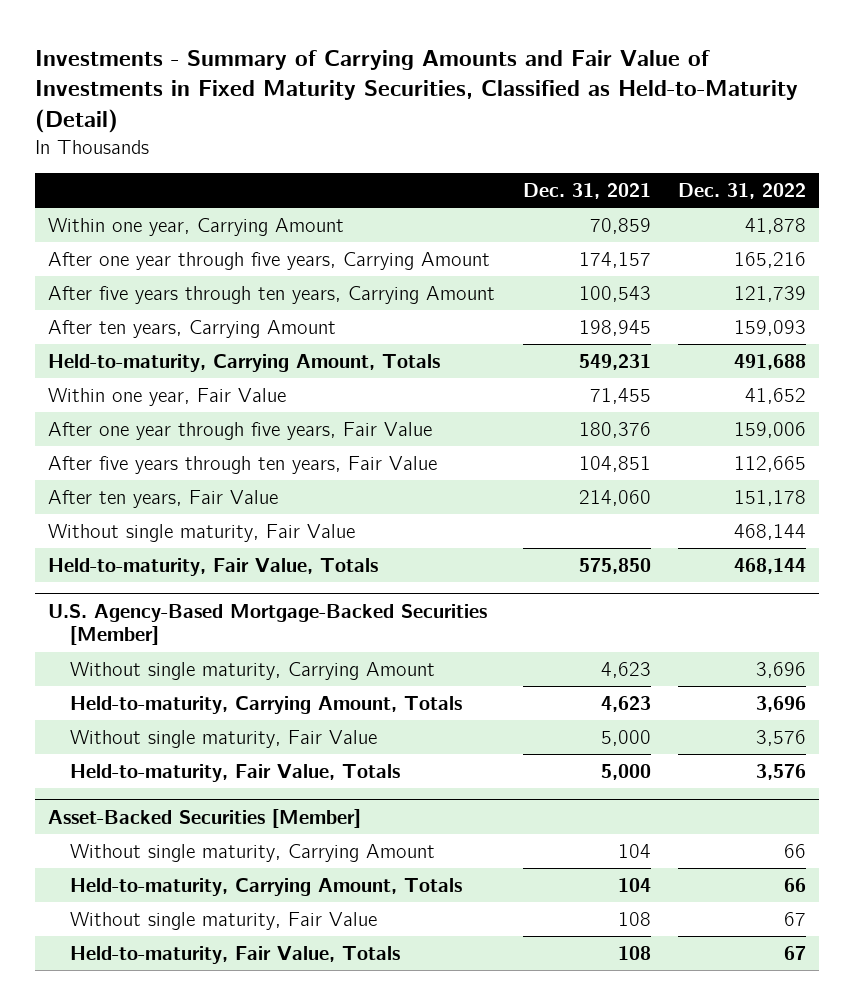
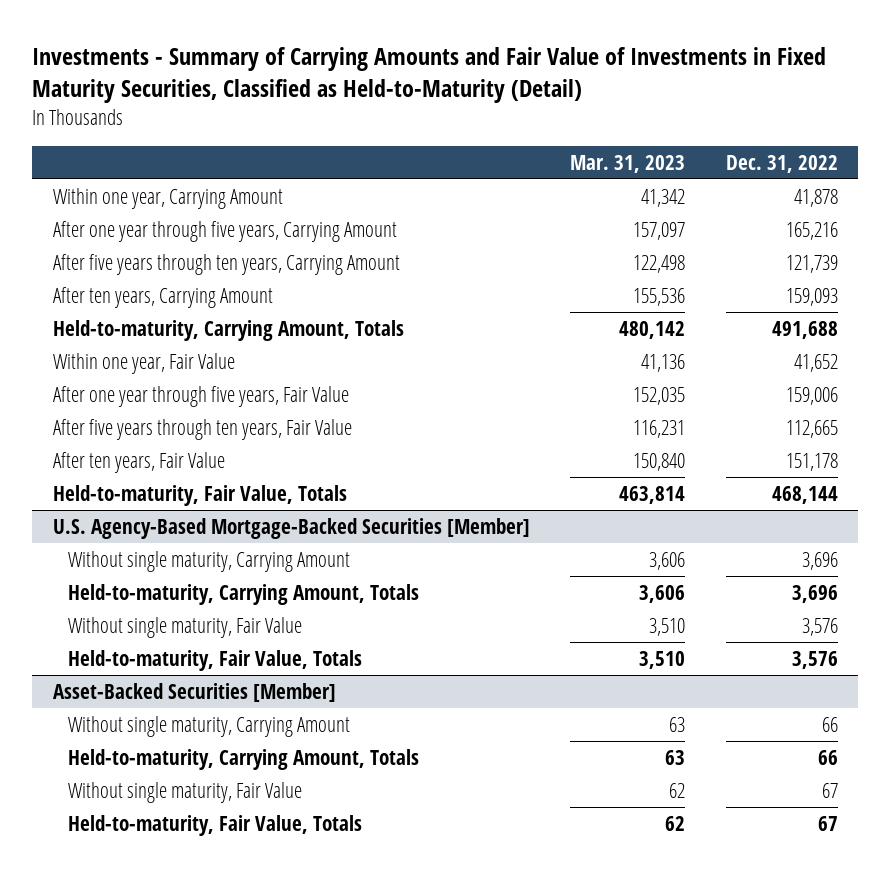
- | Dec. 31, 2021 | Dec. 31, 2022
+ | Mar. 31, 2023 | Dec. 31, 2022
- Without single maturity, Fair Value | | 468,144

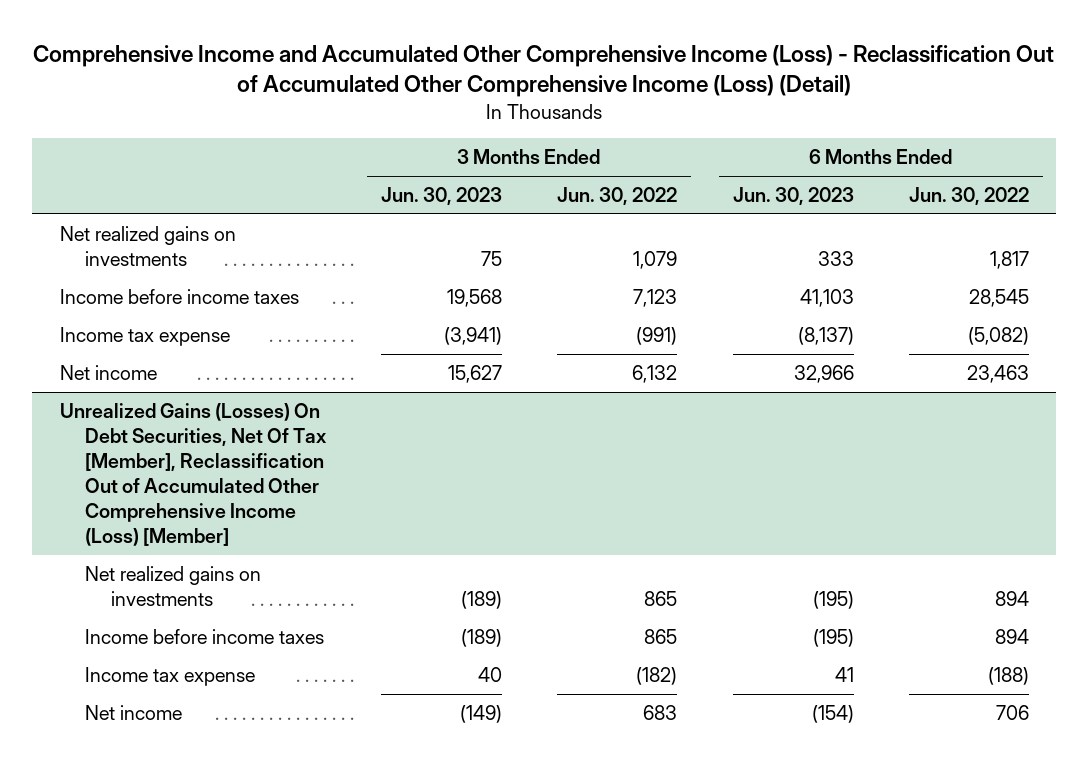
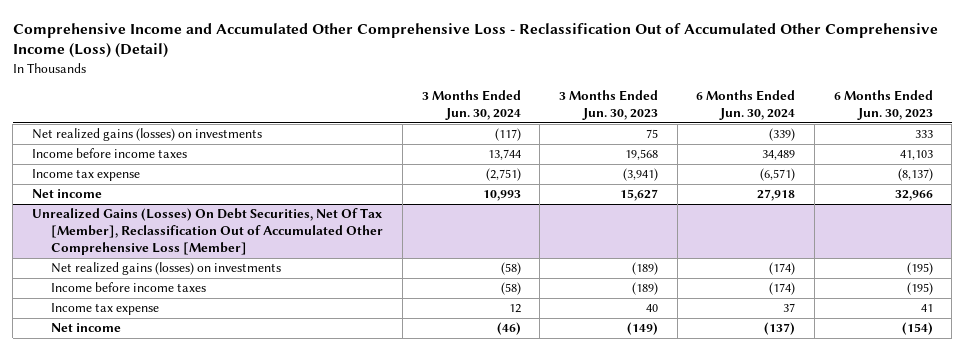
- Comprehensive Income and Accumulated Other Comprehensive Income (Loss) - Reclassification Out of Accumulated Other Comprehensive Income (Loss) (Detail)
+ Comprehensive Income and Accumulated Other Comprehensive Loss - Reclassification Out of Accumulated Other Comprehensive Income (Loss) (Detail)
- | 3 Months Ended Jun. 30, 2023 | 3 Months Ended Jun. 30, 2022 | 6 Months Ended Jun. 30, 2023 | 6 Months Ended Jun. 30, 2022
+ | 3 Months Ended Jun. 30, 2024 | 3 Months Ended Jun. 30, 2023 | 6 Months Ended Jun. 30, 2024 | 6 Months Ended Jun. 30, 2023
- Net realized gains on investments | 75 | 1,079 | 333 | 1,817
+ Net realized gains (losses) on investments | (117) | 75 | (339) | 333
- Unrealized Gains (Losses) On Debt Securities, Net Of Tax [Member], Reclassification Out of Accumulated Other Comprehensive Income (Loss) [Member]
- Net realized gains on investments | (189) | 865 | (195) | 894
+ Unrealized Gains (Losses) On Debt Securities, Net Of Tax [Member], Reclassification Out of Accumulated Other Comprehensive Loss [Member]
+ Net realized gains (losses) on investments | (58) | (189) | (174) | (195)

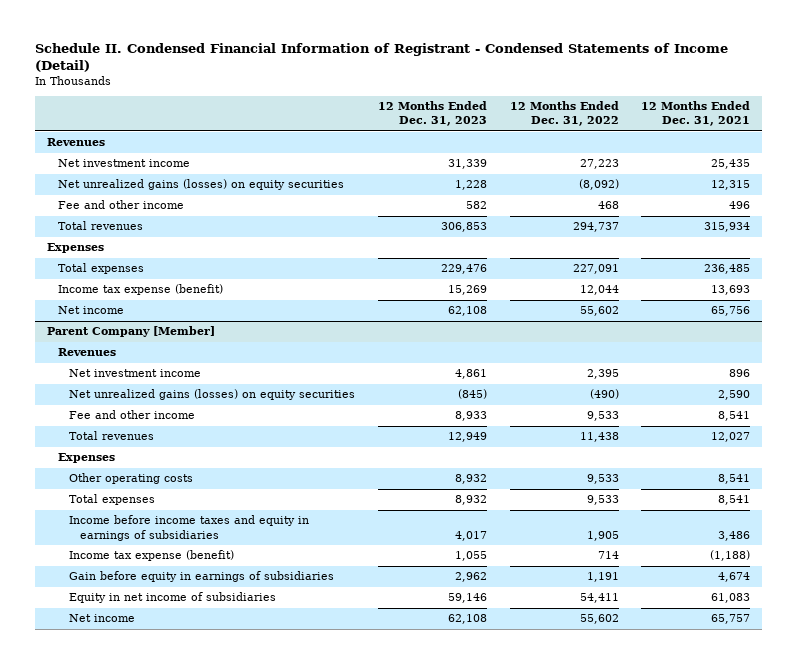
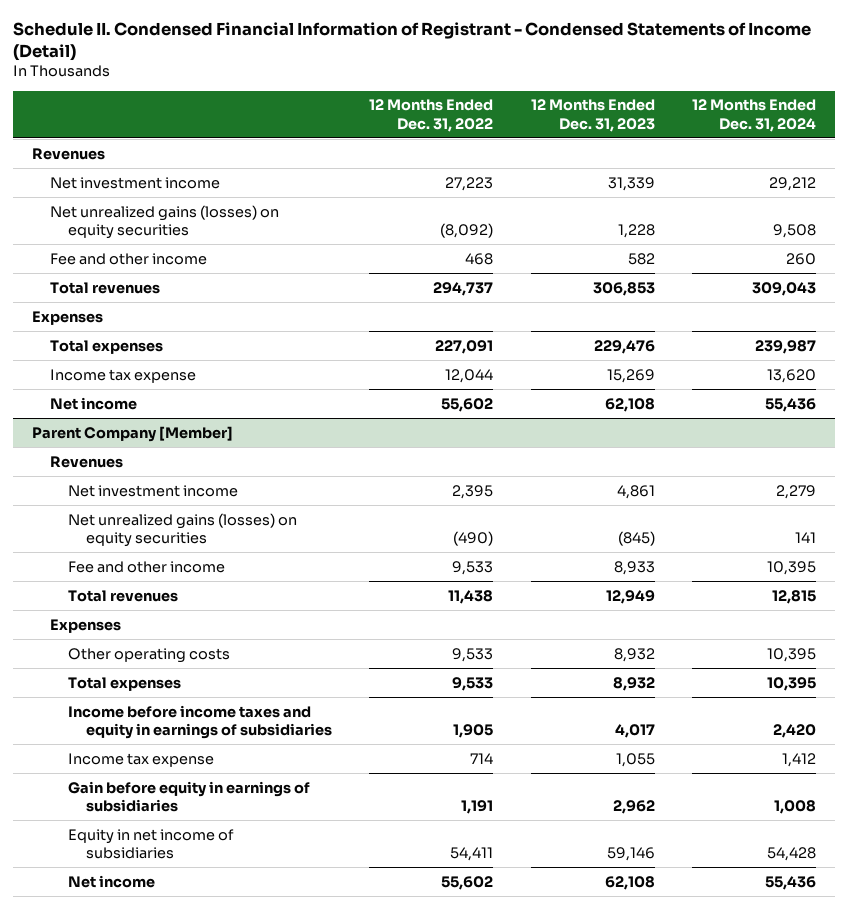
- | 12 Months Ended Dec. 31, 2023 | 12 Months Ended Dec. 31, 2022 | 12 Months Ended Dec. 31, 2021
+ | 12 Months Ended Dec. 31, 2022 | 12 Months Ended Dec. 31, 2023 | 12 Months Ended Dec. 31, 2024
- Income tax expense (benefit) | 15,269 | 12,044 | 13,693
+ Income tax expense | 12,044 | 15,269 | 13,620
@ Parent Company [Member]
- Income tax expense (benefit) | 1,055 | 714 | (1,188)
+ Income tax expense | 714 | 1,055 | 1,412

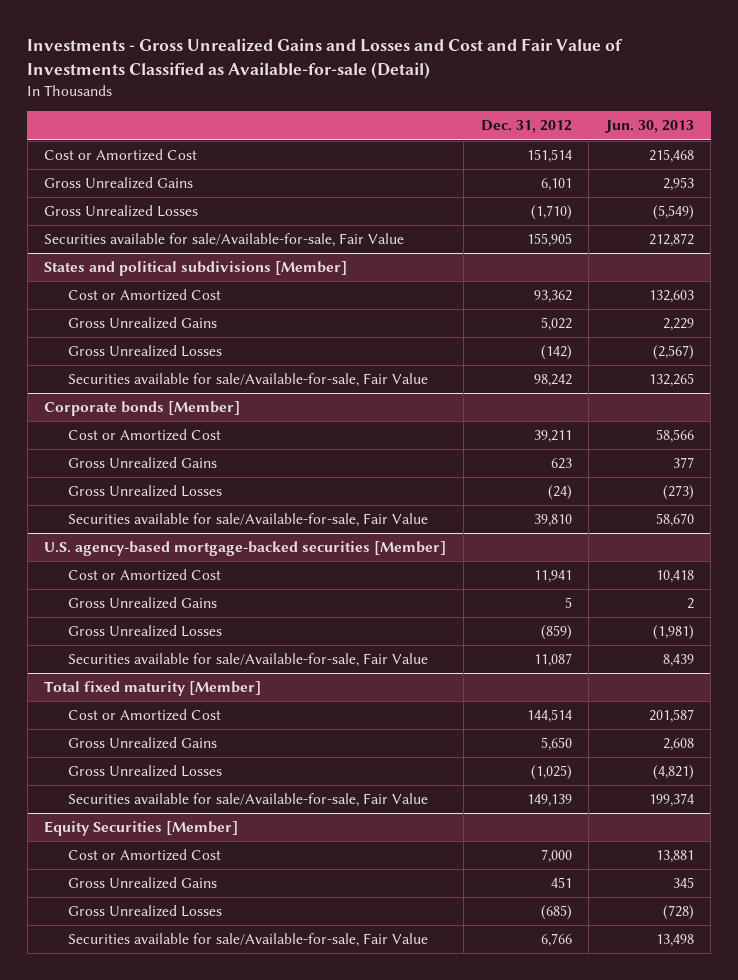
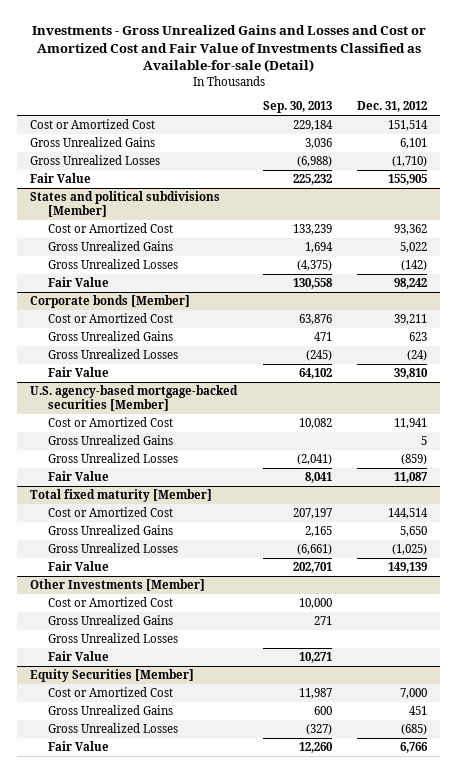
- Investments - Gross Unrealized Gains and Losses and Cost and Fair Value of Investments Classified as Available-for-sale (Detail)
+ Investments - Gross Unrealized Gains and Losses and Cost or Amortized Cost and Fair Value of Investments Classified as Available-for-sale (Detail)
- | Dec. 31, 2012 | Jun. 30, 2013
+ | Sep. 30, 2013 | Dec. 31, 2012
- Securities available for sale/Available-for-sale, Fair Value | 155,905 | 212,872
+ Fair Value | 225,232 | 155,905
@ States and political subdivisions [Member]
- Securities available for sale/Available-for-sale, Fair Value | 98,242 | 132,265
+ Fair Value | 130,558 | 98,242
@ Corporate bonds [Member]
- Securities available for sale/Available-for-sale, Fair Value | 39,810 | 58,670
+ Fair Value | 64,102 | 39,810
@ U.S. agency-based mortgage-backed securities [Member]
- Securities available for sale/Available-for-sale, Fair Value | 11,087 | 8,439
+ Fair Value | 8,041 | 11,087
@ Total fixed maturity [Member]
- Securities available for sale/Available-for-sale, Fair Value | 149,139 | 199,374
+ Fair Value | 202,701 | 149,139
+ Other Investments [Member]
+ Cost or Amortized Cost | 10,000 |
+ Gross Unrealized Gains | 271 |
+ Gross Unrealized Losses
+ Fair Value | 10,271 |
@ Equity Securities [Member]
- Securities available for sale/Available-for-sale, Fair Value | 6,766 | 13,498
+ Fair Value | 12,260 | 6,766

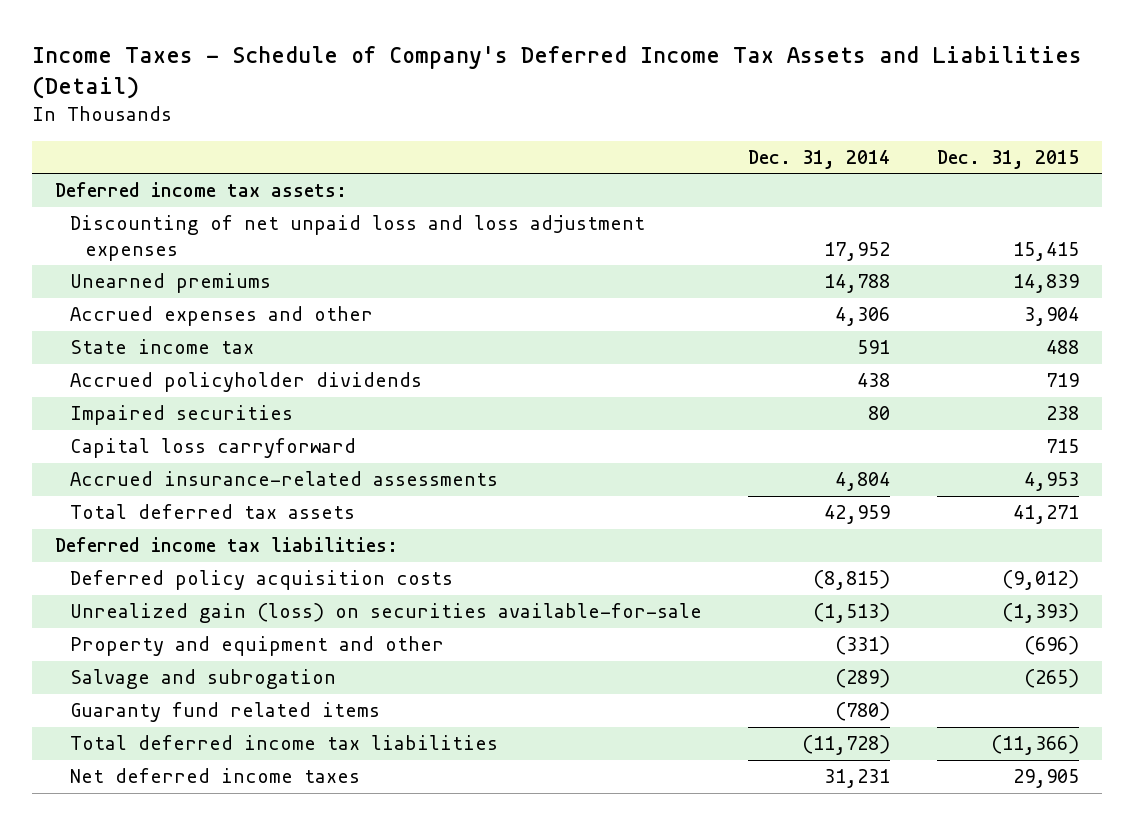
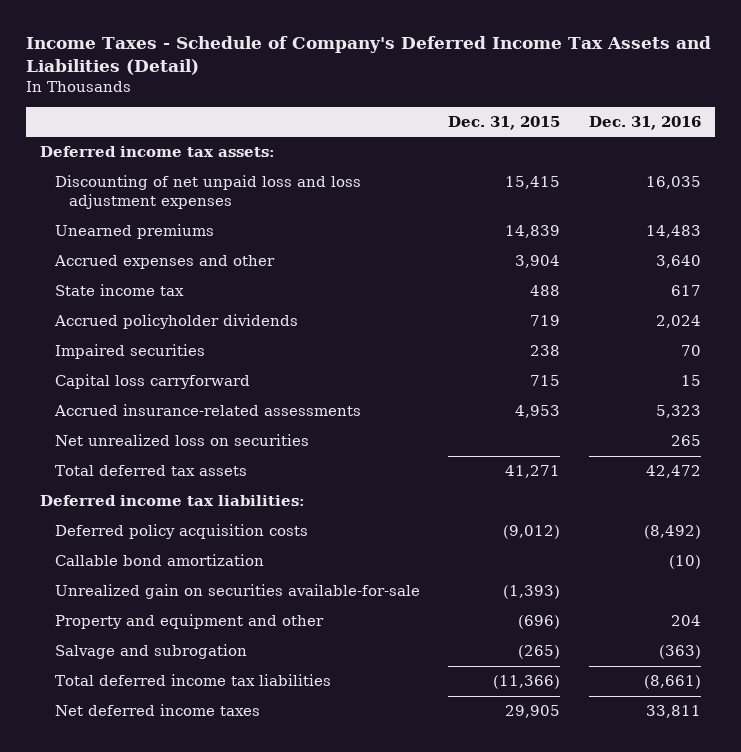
- | Dec. 31, 2014 | Dec. 31, 2015
+ | Dec. 31, 2015 | Dec. 31, 2016
+ Net unrealized loss on securities | | 265
- Unrealized gain (loss) on securities available-for-sale | (1,513) | (1,393)
+ Callable bond amortization | | (10)
+ Unrealized gain on securities available-for-sale | (1,393) |
- Guaranty fund related items | (780) |

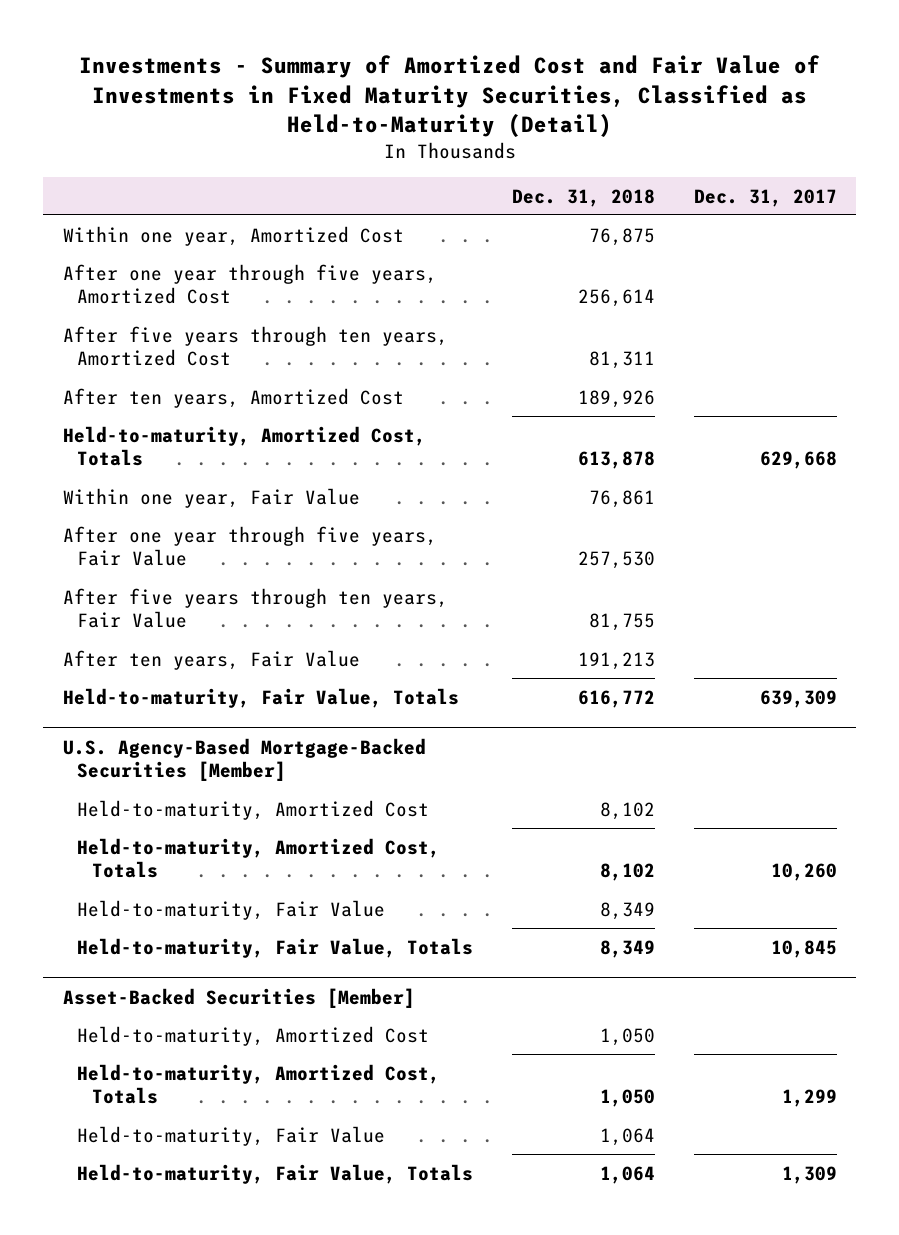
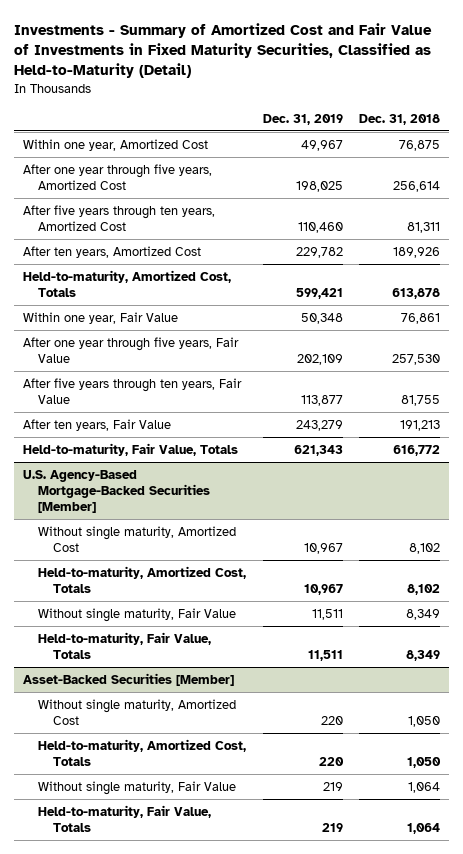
- | Dec. 31, 2018 | Dec. 31, 2017
+ | Dec. 31, 2019 | Dec. 31, 2018
@ U.S. Agency-Based Mortgage-Backed Securities [Member]
- Held-to-maturity, Amortized Cost | 8,102 |
+ Without single maturity, Amortized Cost | 10,967 | 8,102
- Held-to-maturity, Fair Value | 8,349 |
+ Without single maturity, Fair Value | 11,511 | 8,349
@ Asset-Backed Securities [Member]
- Held-to-maturity, Amortized Cost | 1,050 |
+ Without single maturity, Amortized Cost | 220 | 1,050
- Held-to-maturity, Fair Value | 1,064 |
+ Without single maturity, Fair Value | 219 | 1,064

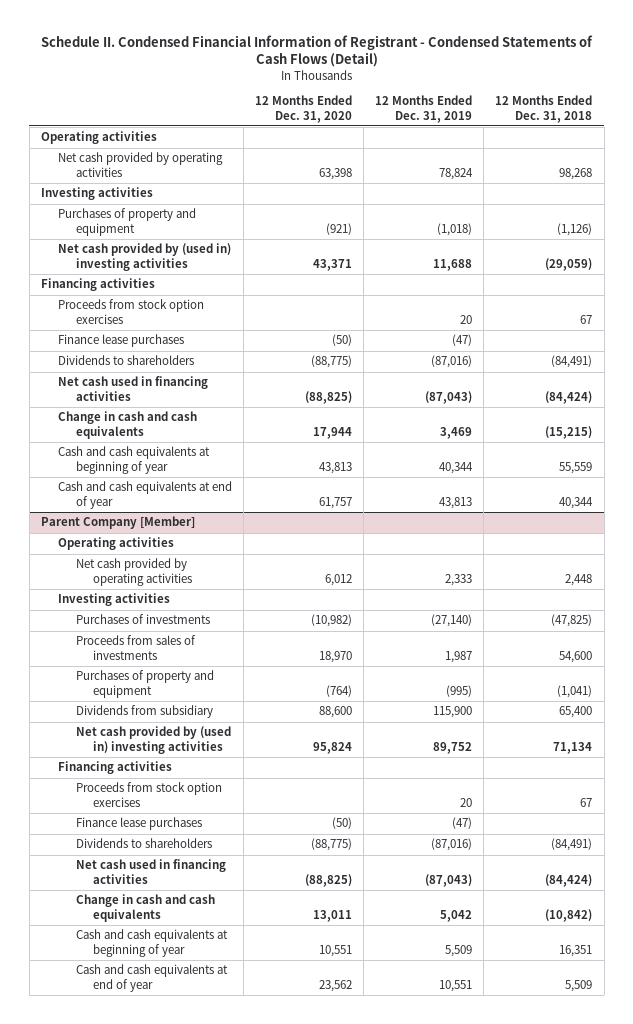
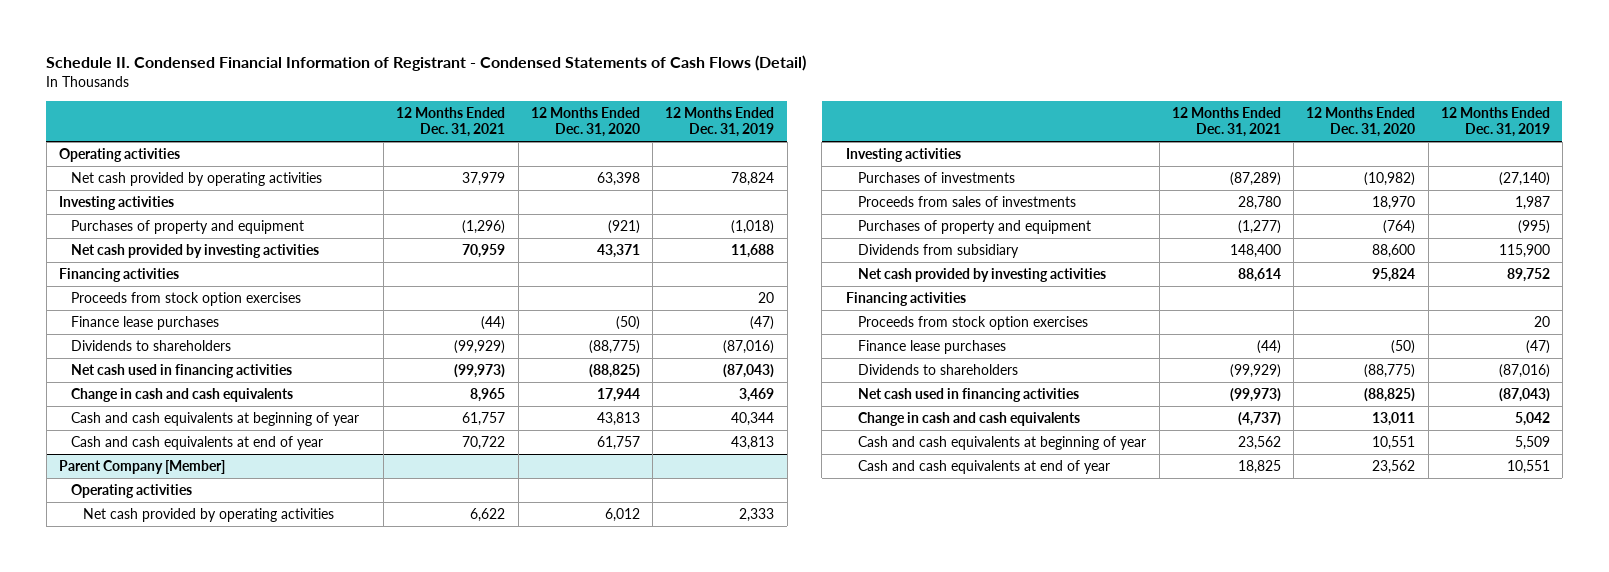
- | 12 Months Ended Dec. 31, 2020 | 12 Months Ended Dec. 31, 2019 | 12 Months Ended Dec. 31, 2018
+ | 12 Months Ended Dec. 31, 2021 | 12 Months Ended Dec. 31, 2020 | 12 Months Ended Dec. 31, 2019
- Net cash provided by (used in) investing activities | 43,371 | 11,688 | (29,059)
+ Net cash provided by investing activities | 70,959 | 43,371 | 11,688
@ Parent Company [Member]
- Net cash provided by (used in) investing activities | 95,824 | 89,752 | 71,134
+ Net cash provided by investing activities | 88,614 | 95,824 | 89,752

